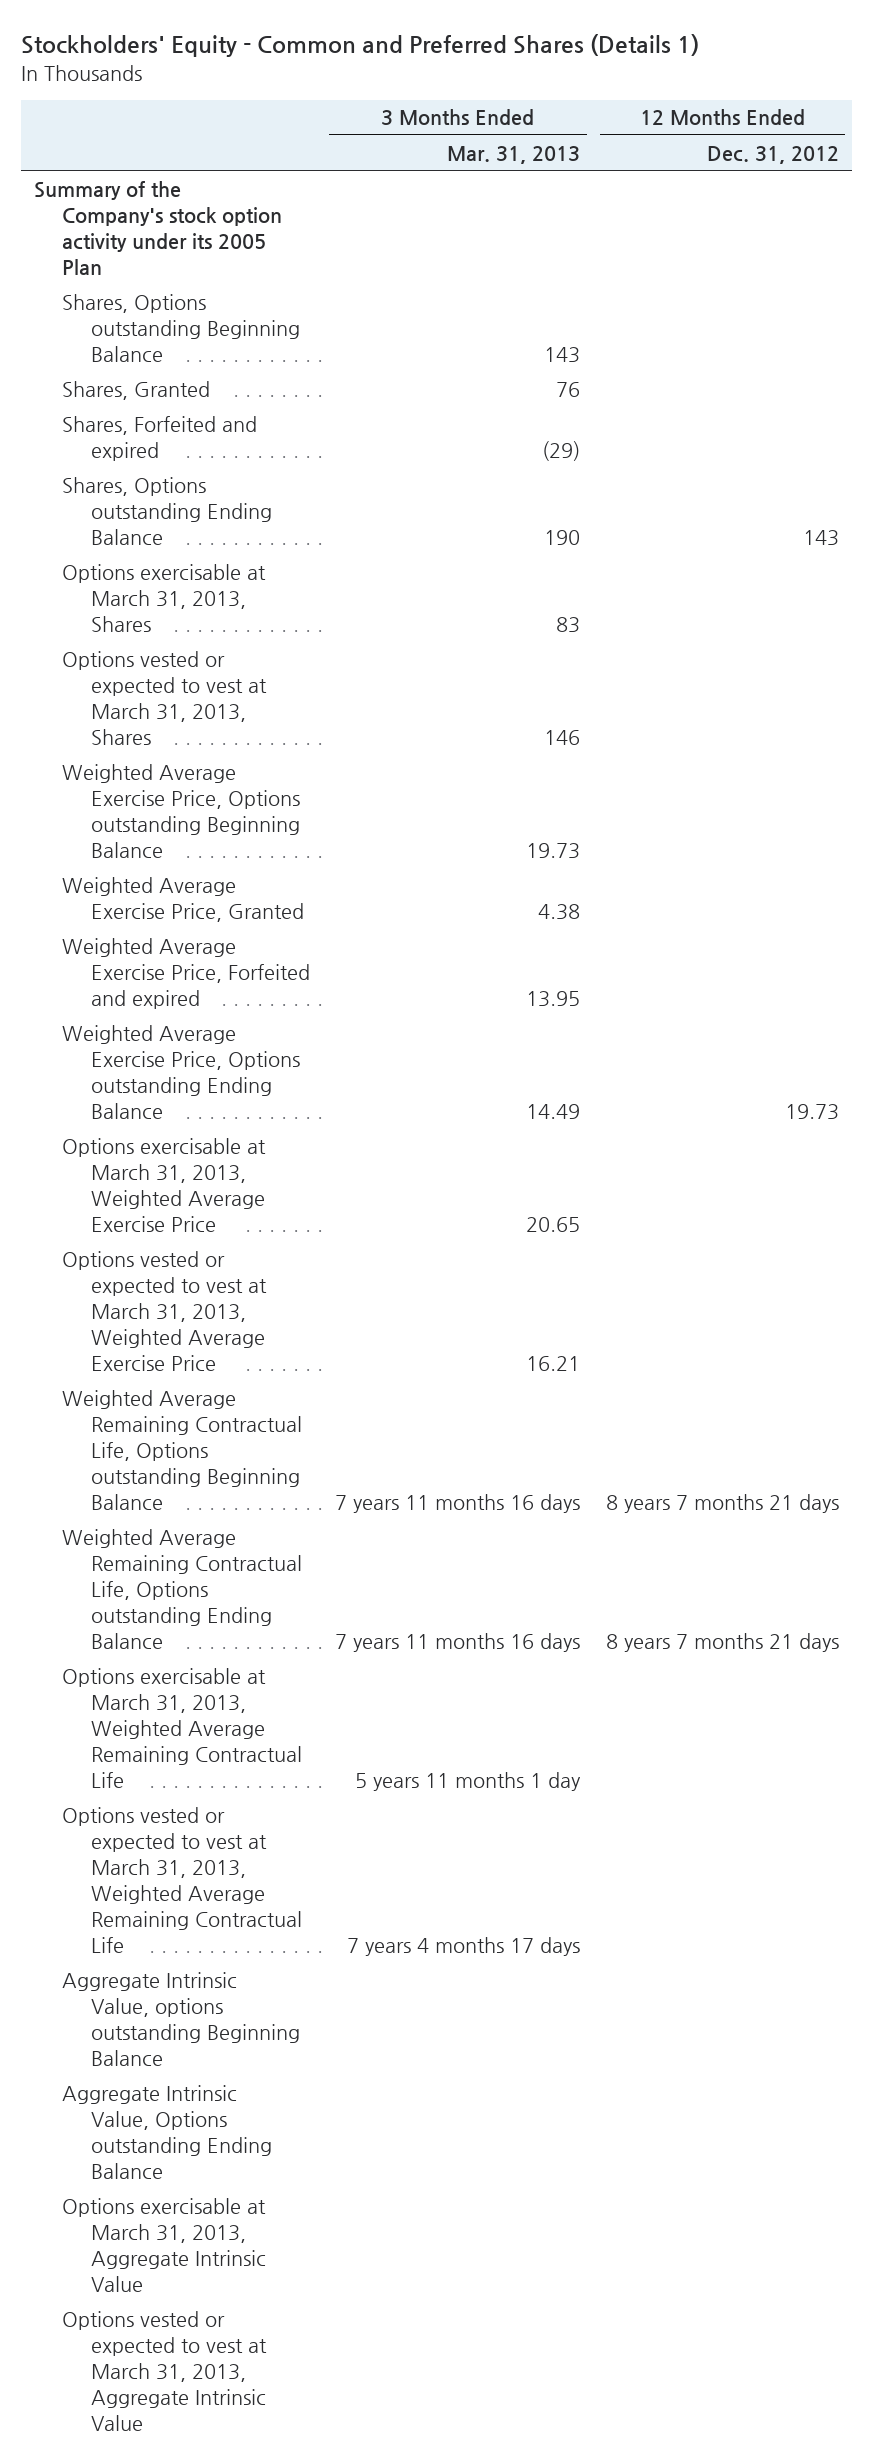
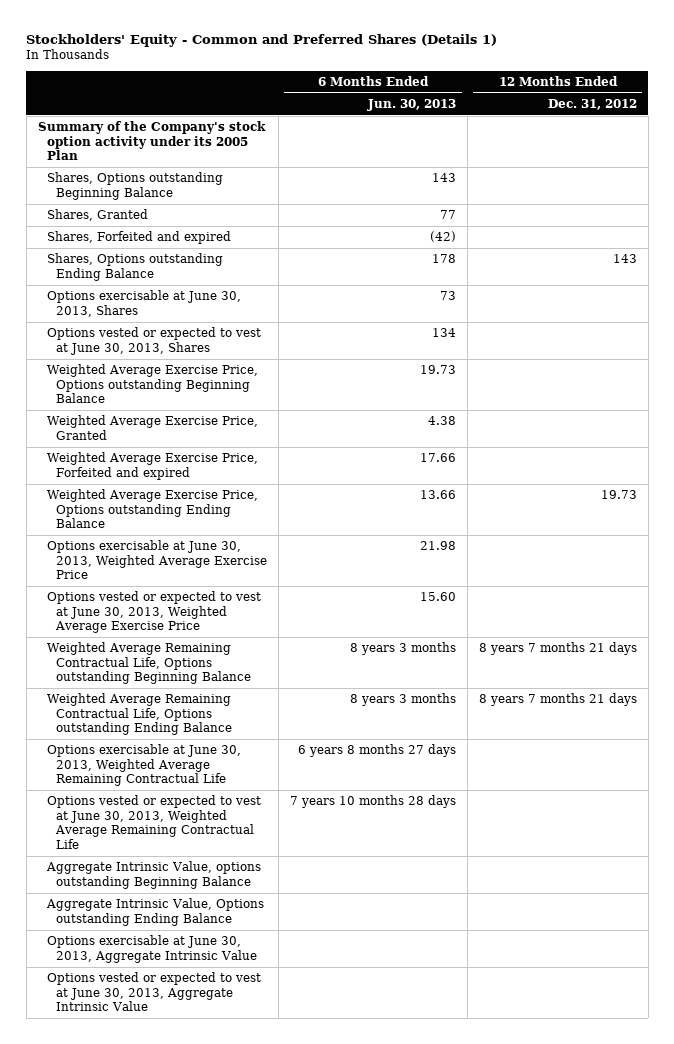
- | 3 Months Ended Mar. 31, 2013 | 12 Months Ended Dec. 31, 2012
+ | 6 Months Ended Jun. 30, 2013 | 12 Months Ended Dec. 31, 2012
- Options exercisable at March 31, 2013, Shares | 83 |
- Options vested or expected to vest at March 31, 2013, Shares | 146 |
+ Options exercisable at June 30, 2013, Shares | 73 |
+ Options vested or expected to vest at June 30, 2013, Shares | 134 |
- Options exercisable at March 31, 2013, Weighted Average Exercise Price | 20.65 |
- Options vested or expected to vest at March 31, 2013, Weighted Average Exercise Price | 16.21 |
+ Options exercisable at June 30, 2013, Weighted Average Exercise Price | 21.98 |
+ Options vested or expected to vest at June 30, 2013, Weighted Average Exercise Price | 15.60 |
- Options exercisable at March 31, 2013, Weighted Average Remaining Contractual Life | 5 years 11 months 1 day |
- Options vested or expected to vest at March 31, 2013, Weighted Average Remaining Contractual Life | 7 years 4 months 17 days |
+ Options exercisable at June 30, 2013, Weighted Average Remaining Contractual Life | 6 years 8 months 27 days |
+ Options vested or expected to vest at June 30, 2013, Weighted Average Remaining Contractual Life | 7 years 10 months 28 days |
- Options exercisable at March 31, 2013, Aggregate Intrinsic Value
- Options vested or expected to vest at March 31, 2013, Aggregate Intrinsic Value
+ Options exercisable at June 30, 2013, Aggregate Intrinsic Value
+ Options vested or expected to vest at June 30, 2013, Aggregate Intrinsic Value

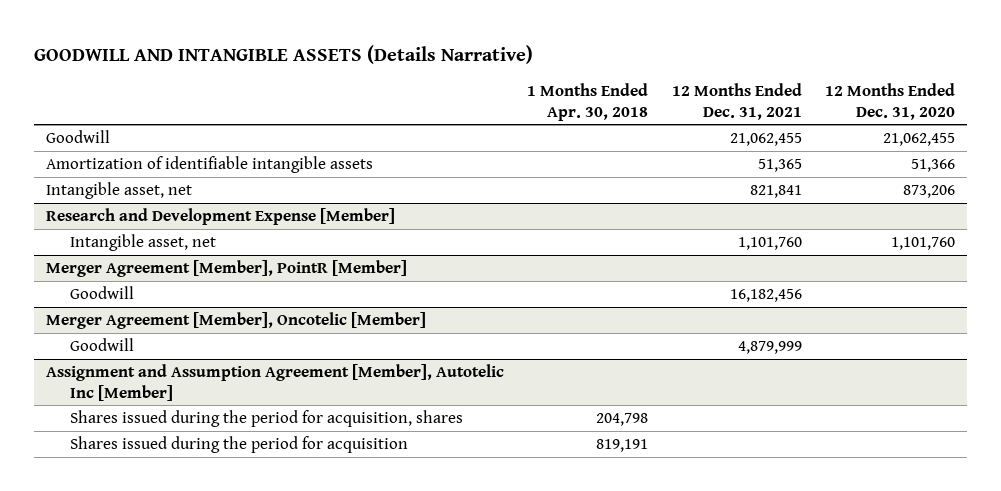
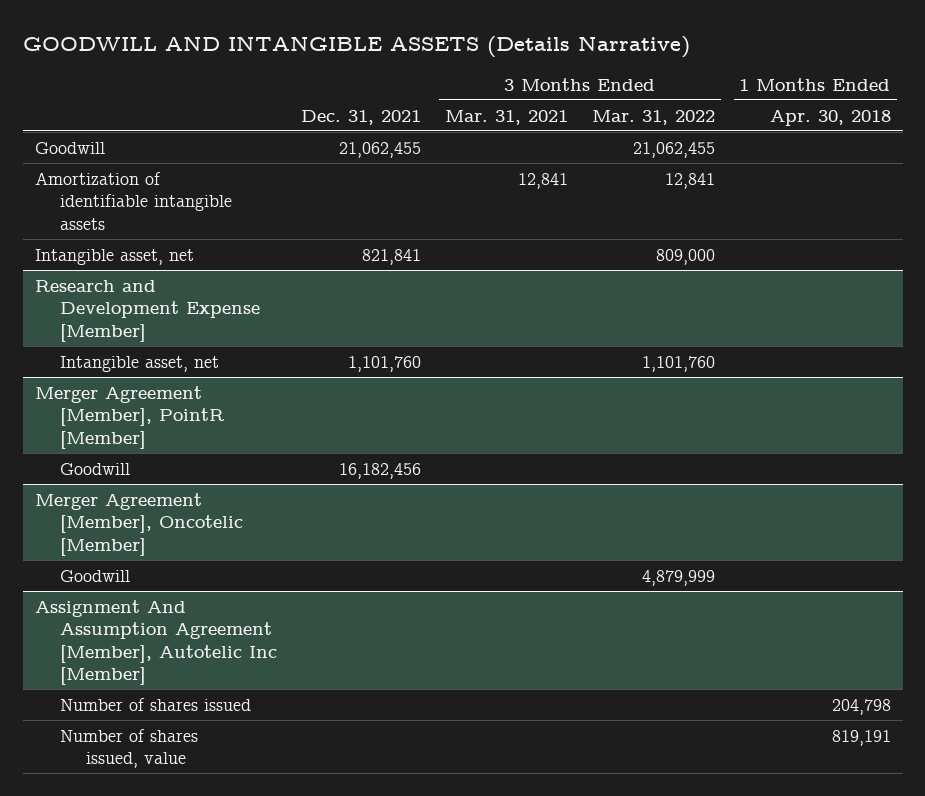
- | 1 Months Ended Apr. 30, 2018 | 12 Months Ended Dec. 31, 2021 | 12 Months Ended Dec. 31, 2020
+ | Dec. 31, 2021 | 3 Months Ended Mar. 31, 2021 | 3 Months Ended Mar. 31, 2022 | 1 Months Ended Apr. 30, 2018
- Assignment and Assumption Agreement [Member], Autotelic Inc [Member]
- Shares issued during the period for acquisition, shares | 204,798 | |
- Shares issued during the period for acquisition | 819,191 | |
+ Assignment And Assumption Agreement [Member], Autotelic Inc [Member]
+ Number of shares issued | | | | 204,798
+ Number of shares issued, value | | | | 819,191

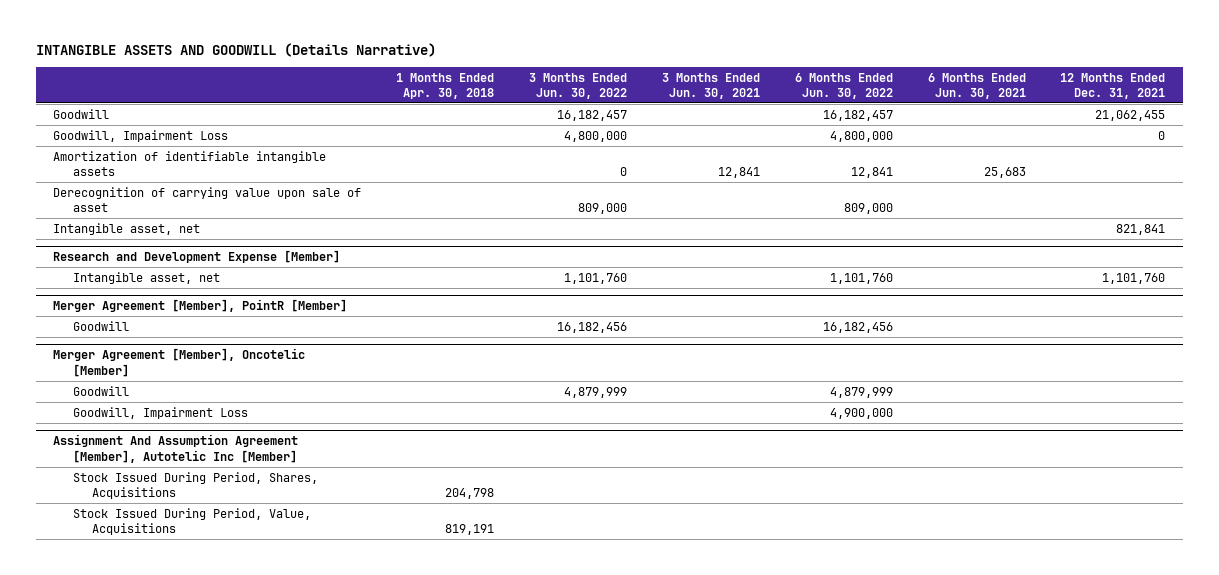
- GOODWILL AND INTANGIBLE ASSETS (Details Narrative)
+ INTANGIBLE ASSETS AND GOODWILL (Details Narrative)
- | Dec. 31, 2021 | 3 Months Ended Mar. 31, 2021 | 3 Months Ended Mar. 31, 2022 | 1 Months Ended Apr. 30, 2018
+ | 1 Months Ended Apr. 30, 2018 | 3 Months Ended Jun. 30, 2022 | 3 Months Ended Jun. 30, 2021 | 6 Months Ended Jun. 30, 2022 | 6 Months Ended Jun. 30, 2021 | 12 Months Ended Dec. 31, 2021
+ Goodwill, Impairment Loss | | 4,800,000 | | 4,800,000 | | 0
+ Derecognition of carrying value upon sale of asset | | 809,000 | | 809,000 | |
@ Merger Agreement [Member], Oncotelic [Member]
+ Goodwill, Impairment Loss | | | | 4,900,000 | |
@ Assignment And Assumption Agreement [Member], Autotelic Inc [Member]
- Number of shares issued | | | | 204,798
- Number of shares issued, value | | | | 819,191
+ Stock Issued During Period, Shares, Acquisitions | 204,798 | | | | |
+ Stock Issued During Period, Value, Acquisitions | 819,191 | | | | |

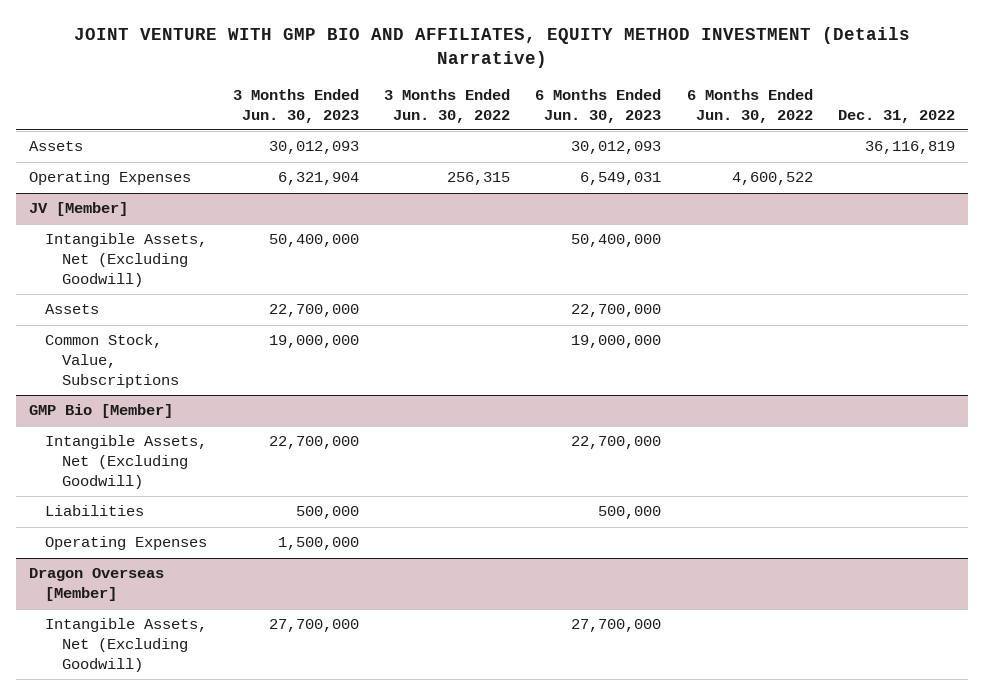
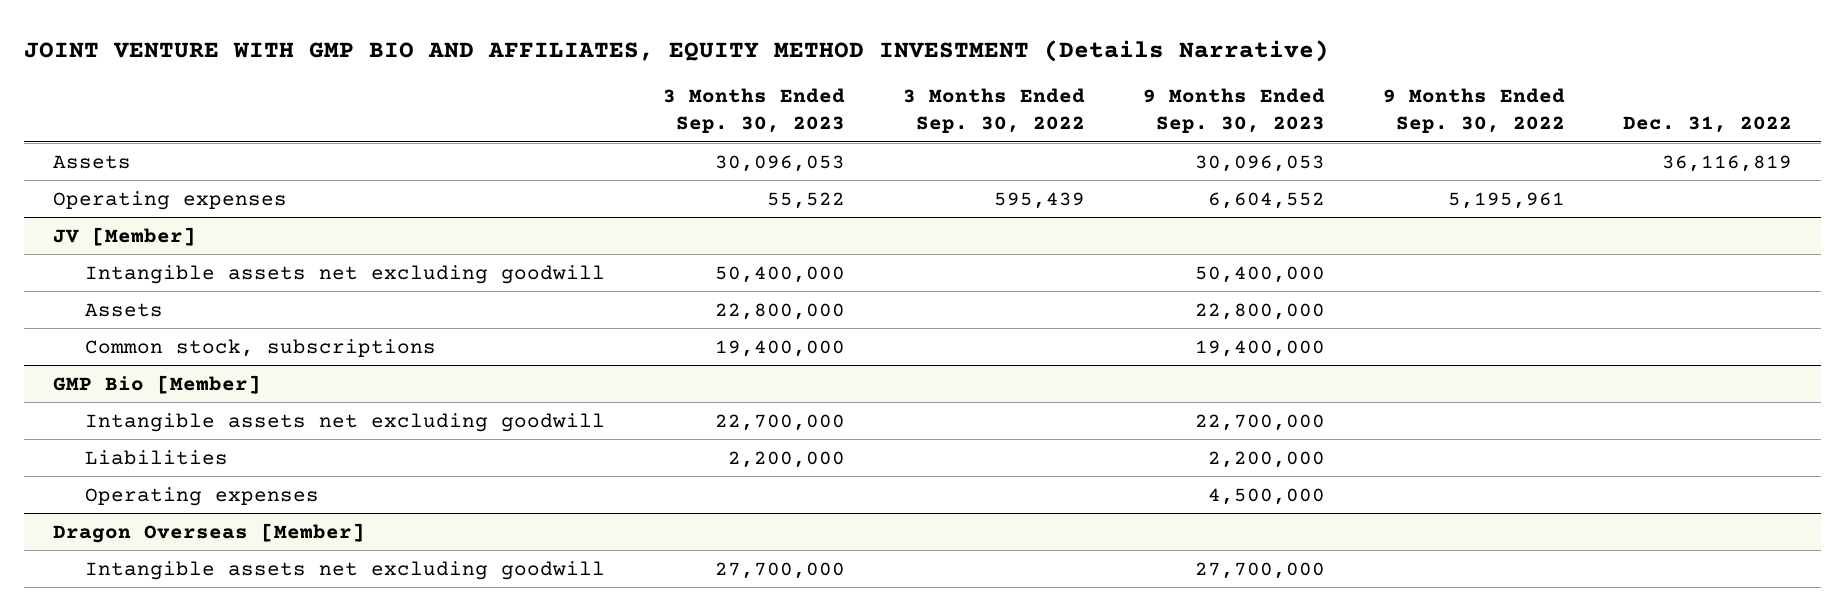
- | 3 Months Ended Jun. 30, 2023 | 3 Months Ended Jun. 30, 2022 | 6 Months Ended Jun. 30, 2023 | 6 Months Ended Jun. 30, 2022 | Dec. 31, 2022
+ | 3 Months Ended Sep. 30, 2023 | 3 Months Ended Sep. 30, 2022 | 9 Months Ended Sep. 30, 2023 | 9 Months Ended Sep. 30, 2022 | Dec. 31, 2022
- Operating Expenses | 6,321,904 | 256,315 | 6,549,031 | 4,600,522 |
+ Operating expenses | 55,522 | 595,439 | 6,604,552 | 5,195,961 |
@ JV [Member]
- Intangible Assets, Net (Excluding Goodwill) | 50,400,000 | | 50,400,000 | |
+ Intangible assets net excluding goodwill | 50,400,000 | | 50,400,000 | |
- Common Stock, Value, Subscriptions | 19,000,000 | | 19,000,000 | |
+ Common stock, subscriptions | 19,400,000 | | 19,400,000 | |
@ GMP Bio [Member]
- Intangible Assets, Net (Excluding Goodwill) | 22,700,000 | | 22,700,000 | |
+ Intangible assets net excluding goodwill | 22,700,000 | | 22,700,000 | |
- Operating Expenses | 1,500,000 | | | |
+ Operating expenses | | | 4,500,000 | |
@ Dragon Overseas [Member]
- Intangible Assets, Net (Excluding Goodwill) | 27,700,000 | | 27,700,000 | |
+ Intangible assets net excluding goodwill | 27,700,000 | | 27,700,000 | |

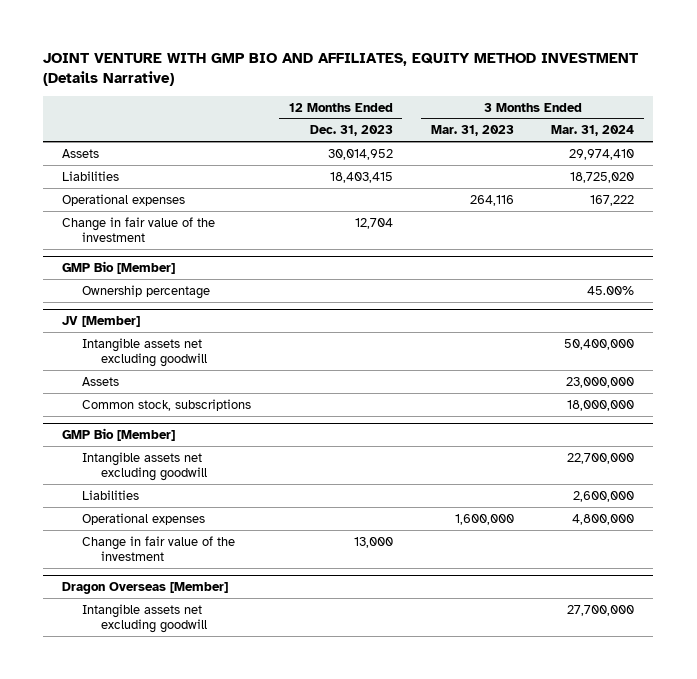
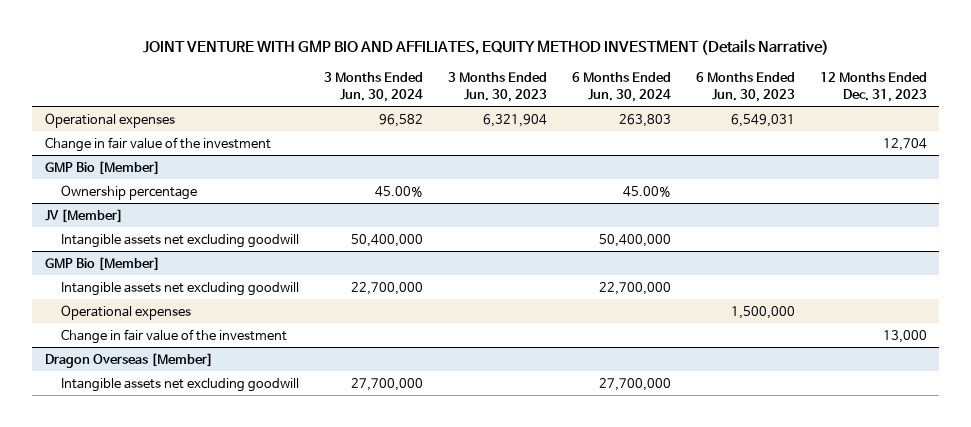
- | 12 Months Ended Dec. 31, 2023 | 3 Months Ended Mar. 31, 2023 | 3 Months Ended Mar. 31, 2024
+ | 3 Months Ended Jun. 30, 2024 | 3 Months Ended Jun. 30, 2023 | 6 Months Ended Jun. 30, 2024 | 6 Months Ended Jun. 30, 2023 | 12 Months Ended Dec. 31, 2023
- Assets | 30,014,952 | | 29,974,410
- Liabilities | 18,403,415 | | 18,725,020
@ JV [Member]
- Assets | | | 23,000,000
- Common stock, subscriptions | | | 18,000,000
@ GMP Bio [Member]
- Liabilities | | | 2,600,000

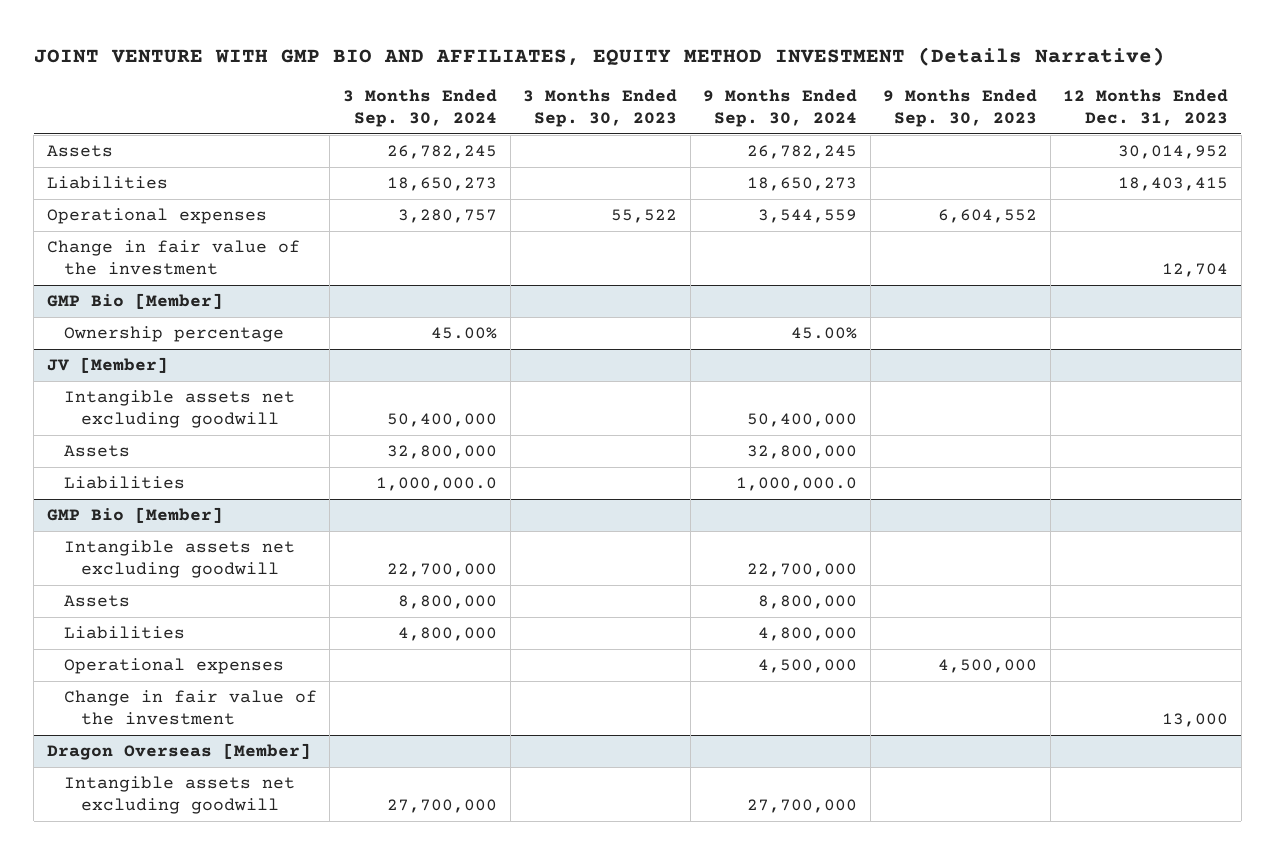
- | 3 Months Ended Jun. 30, 2024 | 3 Months Ended Jun. 30, 2023 | 6 Months Ended Jun. 30, 2024 | 6 Months Ended Jun. 30, 2023 | 12 Months Ended Dec. 31, 2023
+ | 3 Months Ended Sep. 30, 2024 | 3 Months Ended Sep. 30, 2023 | 9 Months Ended Sep. 30, 2024 | 9 Months Ended Sep. 30, 2023 | 12 Months Ended Dec. 31, 2023
+ Assets | 26,782,245 | | 26,782,245 | | 30,014,952
+ Liabilities | 18,650,273 | | 18,650,273 | | 18,403,415
@ JV [Member]
+ Assets | 32,800,000 | | 32,800,000 | |
+ Liabilities | 1,000,000.0 | | 1,000,000.0 | |
@ GMP Bio [Member]
+ Assets | 8,800,000 | | 8,800,000 | |
+ Liabilities | 4,800,000 | | 4,800,000 | |

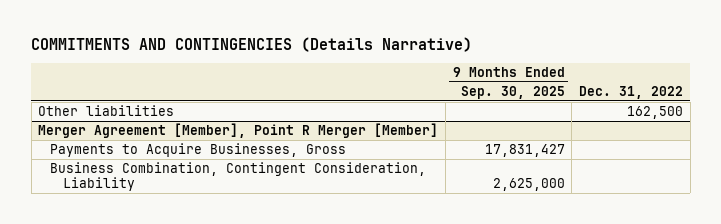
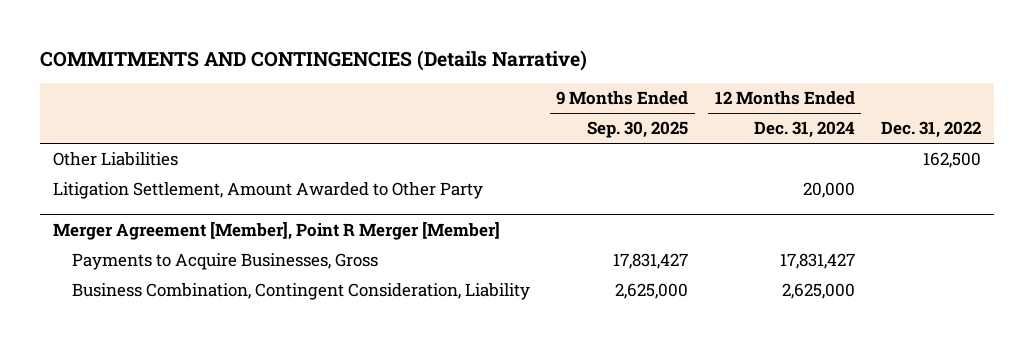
- | 9 Months Ended Sep. 30, 2025 | Dec. 31, 2022
+ | 9 Months Ended Sep. 30, 2025 | 12 Months Ended Dec. 31, 2024 | Dec. 31, 2022
- Other liabilities | | 162,500
+ Other Liabilities | | | 162,500
+ Litigation Settlement, Amount Awarded to Other Party | | 20,000 |

